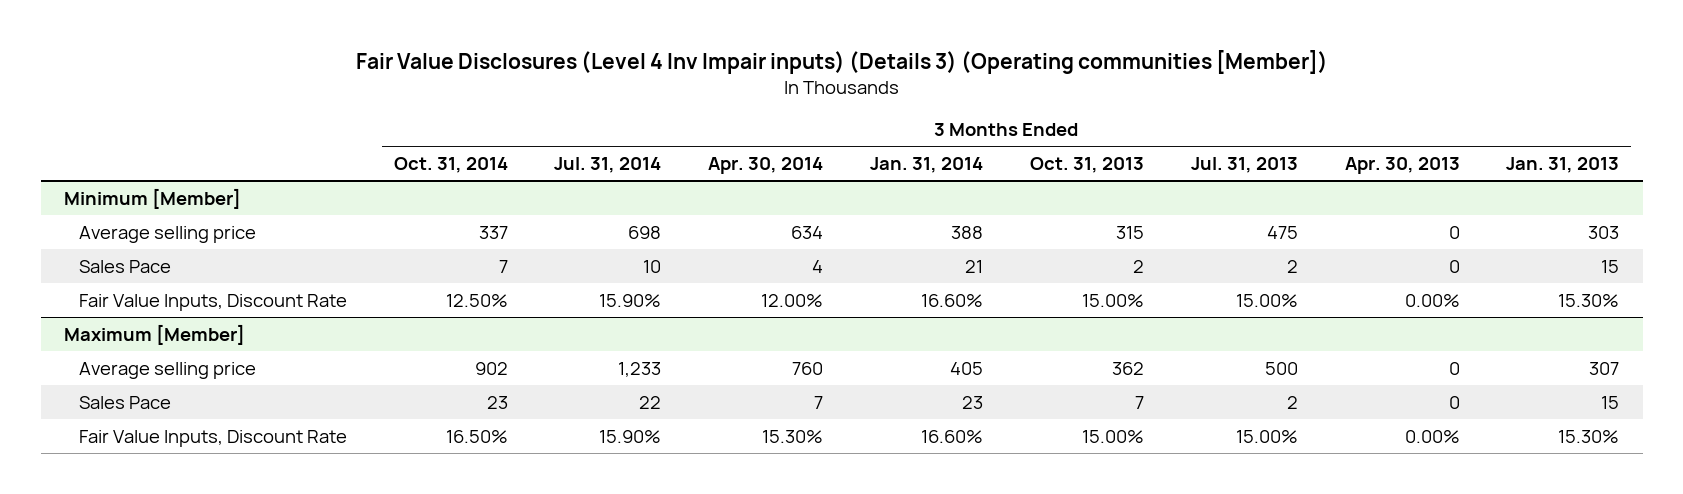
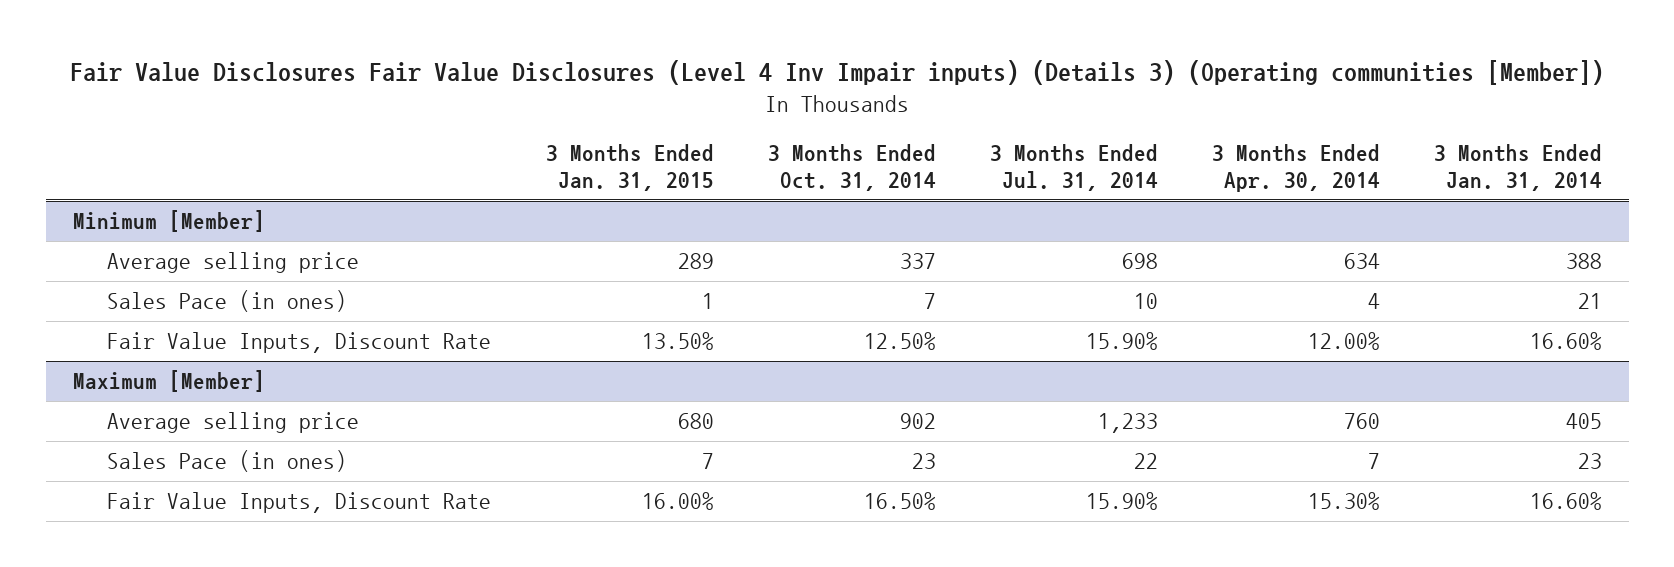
- Fair Value Disclosures (Level 4 Inv Impair inputs) (Details 3) (Operating communities [Member])
+ Fair Value Disclosures Fair Value Disclosures (Level 4 Inv Impair inputs) (Details 3) (Operating communities [Member])
- | 3 Months Ended Oct. 31, 2014 | 3 Months Ended Jul. 31, 2014 | 3 Months Ended Apr. 30, 2014 | 3 Months Ended Jan. 31, 2014 | 3 Months Ended Oct. 31, 2013 | 3 Months Ended Jul. 31, 2013 | 3 Months Ended Apr. 30, 2013 | 3 Months Ended Jan. 31, 2013
+ | 3 Months Ended Jan. 31, 2015 | 3 Months Ended Oct. 31, 2014 | 3 Months Ended Jul. 31, 2014 | 3 Months Ended Apr. 30, 2014 | 3 Months Ended Jan. 31, 2014
@ Minimum [Member]
- Sales Pace | 7 | 10 | 4 | 21 | 2 | 2 | 0 | 15
+ Sales Pace (in ones) | 1 | 7 | 10 | 4 | 21
@ Maximum [Member]
- Sales Pace | 23 | 22 | 7 | 23 | 7 | 2 | 0 | 15
+ Sales Pace (in ones) | 7 | 23 | 22 | 7 | 23

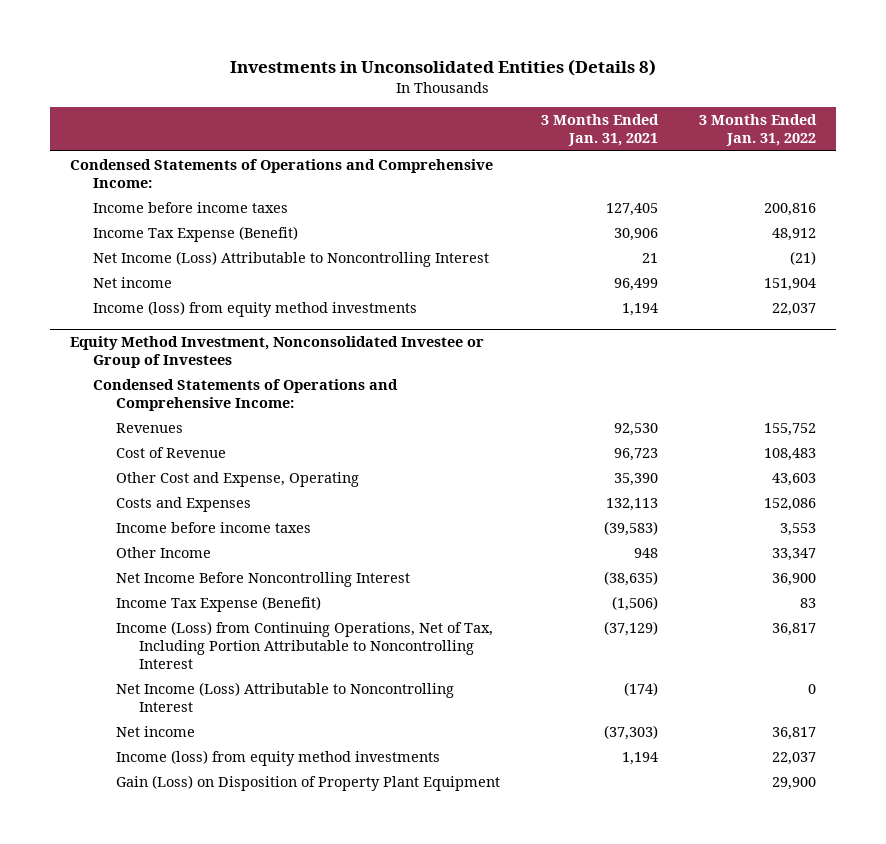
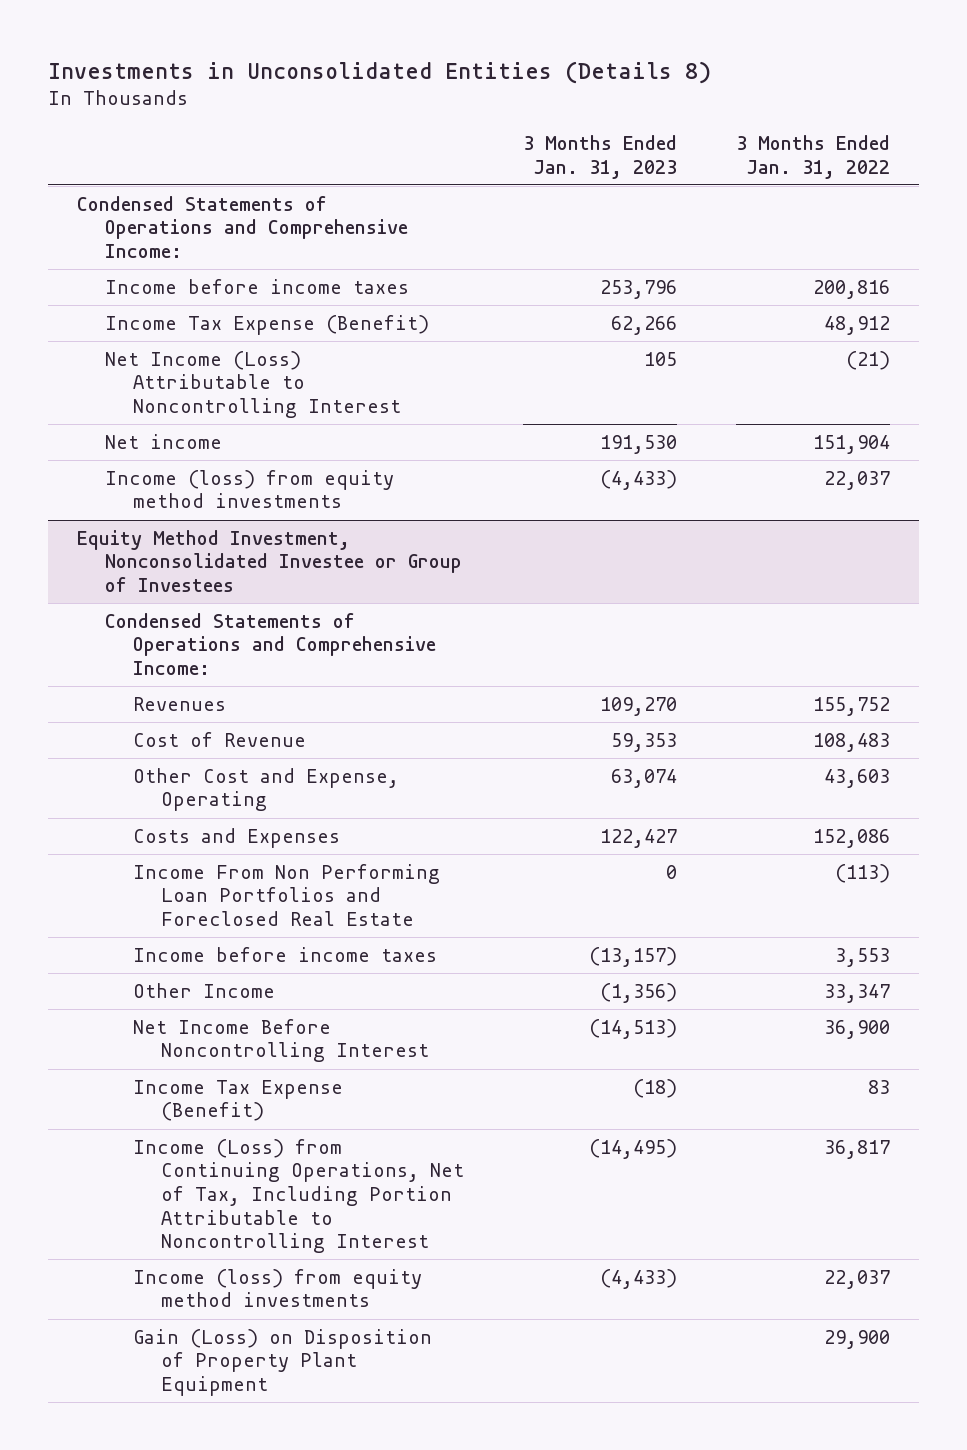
- | 3 Months Ended Jan. 31, 2021 | 3 Months Ended Jan. 31, 2022
+ | 3 Months Ended Jan. 31, 2023 | 3 Months Ended Jan. 31, 2022
@ Equity Method Investment, Nonconsolidated Investee or Group of Investees
+ Income From Non Performing Loan Portfolios and Foreclosed Real Estate | 0 | (113)
- Net Income (Loss) Attributable to Noncontrolling Interest | (174) | 0
- Net income | (37,303) | 36,817

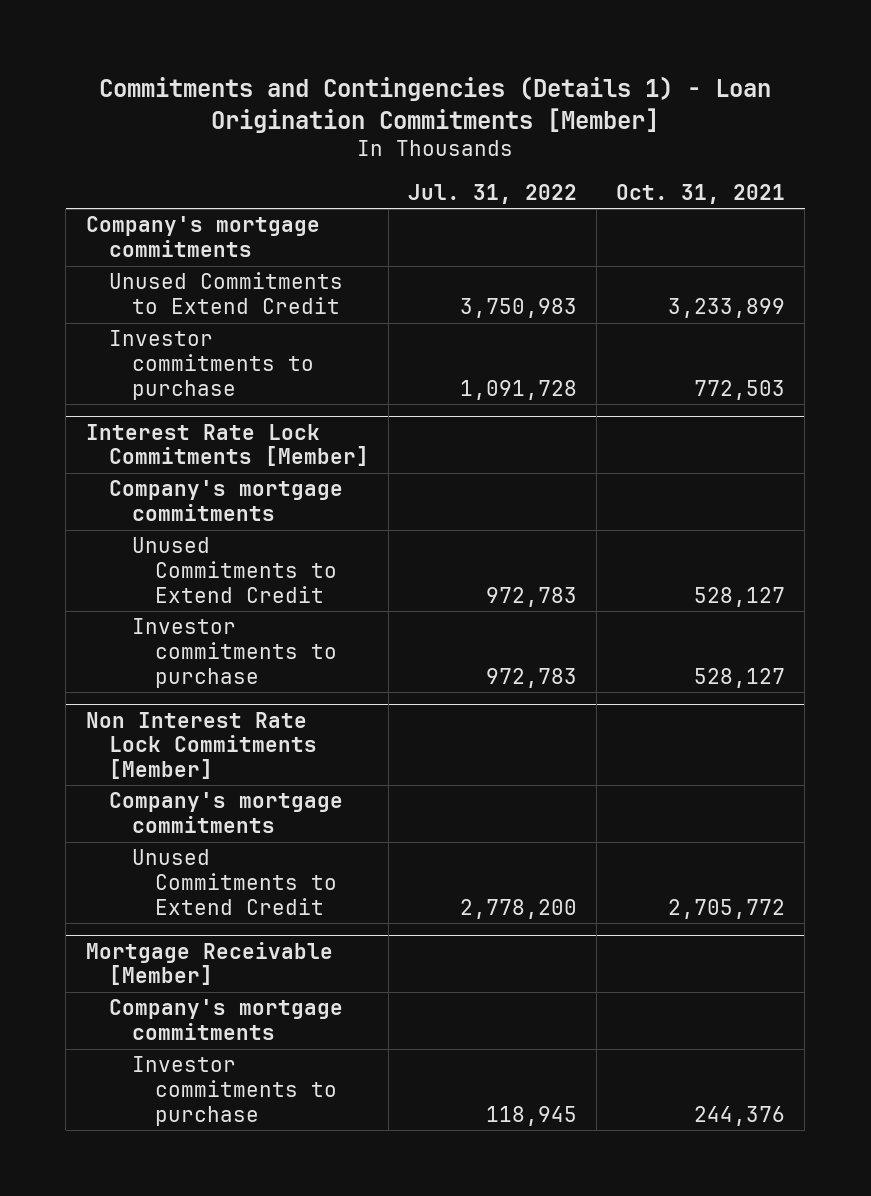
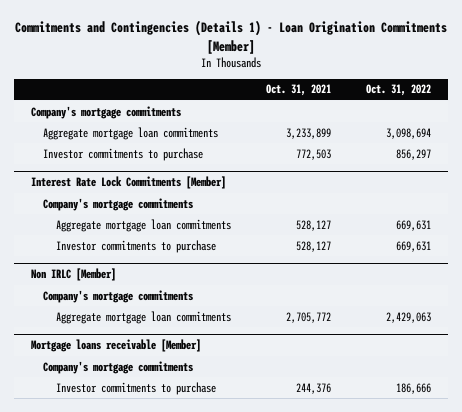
- | Jul. 31, 2022 | Oct. 31, 2021
+ | Oct. 31, 2021 | Oct. 31, 2022
- Unused Commitments to Extend Credit | 3,750,983 | 3,233,899
+ Aggregate mortgage loan commitments | 3,233,899 | 3,098,694
@ Interest Rate Lock Commitments [Member]
- Unused Commitments to Extend Credit | 972,783 | 528,127
+ Aggregate mortgage loan commitments | 528,127 | 669,631
- Non Interest Rate Lock Commitments [Member]
+ Non IRLC [Member]
- Unused Commitments to Extend Credit | 2,778,200 | 2,705,772
- Mortgage Receivable [Member]
+ Aggregate mortgage loan commitments | 2,705,772 | 2,429,063
+ Mortgage loans receivable [Member]

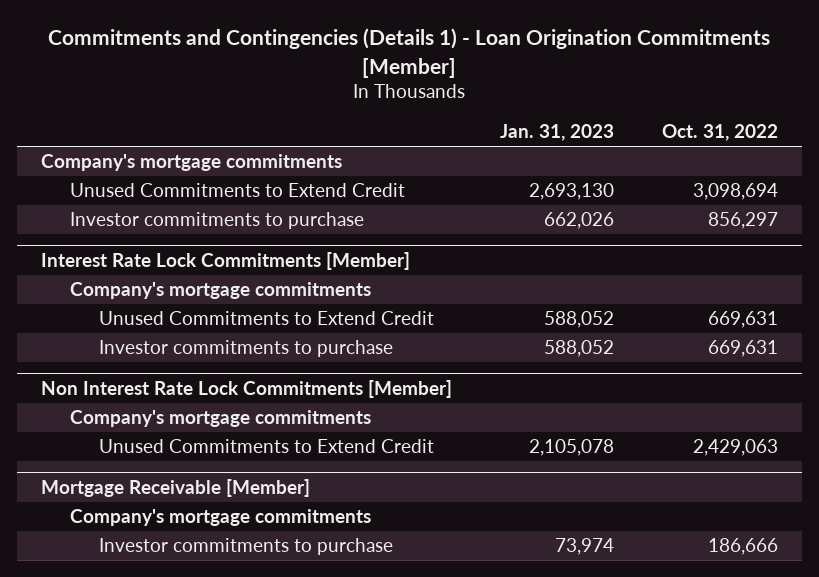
- | Oct. 31, 2021 | Oct. 31, 2022
+ | Jan. 31, 2023 | Oct. 31, 2022
- Aggregate mortgage loan commitments | 3,233,899 | 3,098,694
+ Unused Commitments to Extend Credit | 2,693,130 | 3,098,694
@ Interest Rate Lock Commitments [Member]
- Aggregate mortgage loan commitments | 528,127 | 669,631
+ Unused Commitments to Extend Credit | 588,052 | 669,631
- Non IRLC [Member]
+ Non Interest Rate Lock Commitments [Member]
- Aggregate mortgage loan commitments | 2,705,772 | 2,429,063
- Mortgage loans receivable [Member]
+ Unused Commitments to Extend Credit | 2,105,078 | 2,429,063
+ Mortgage Receivable [Member]

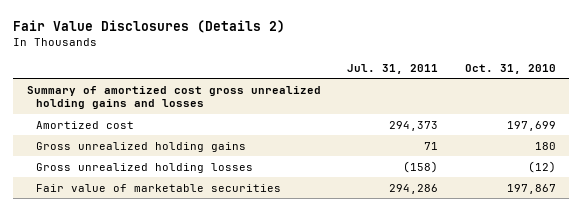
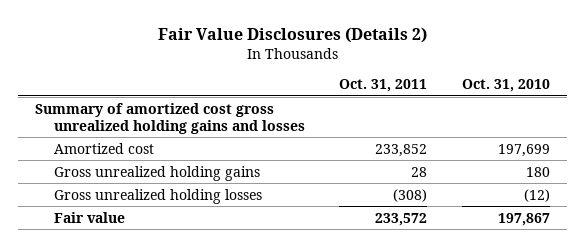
- | Jul. 31, 2011 | Oct. 31, 2010
+ | Oct. 31, 2011 | Oct. 31, 2010
- Fair value of marketable securities | 294,286 | 197,867
+ Fair value | 233,572 | 197,867

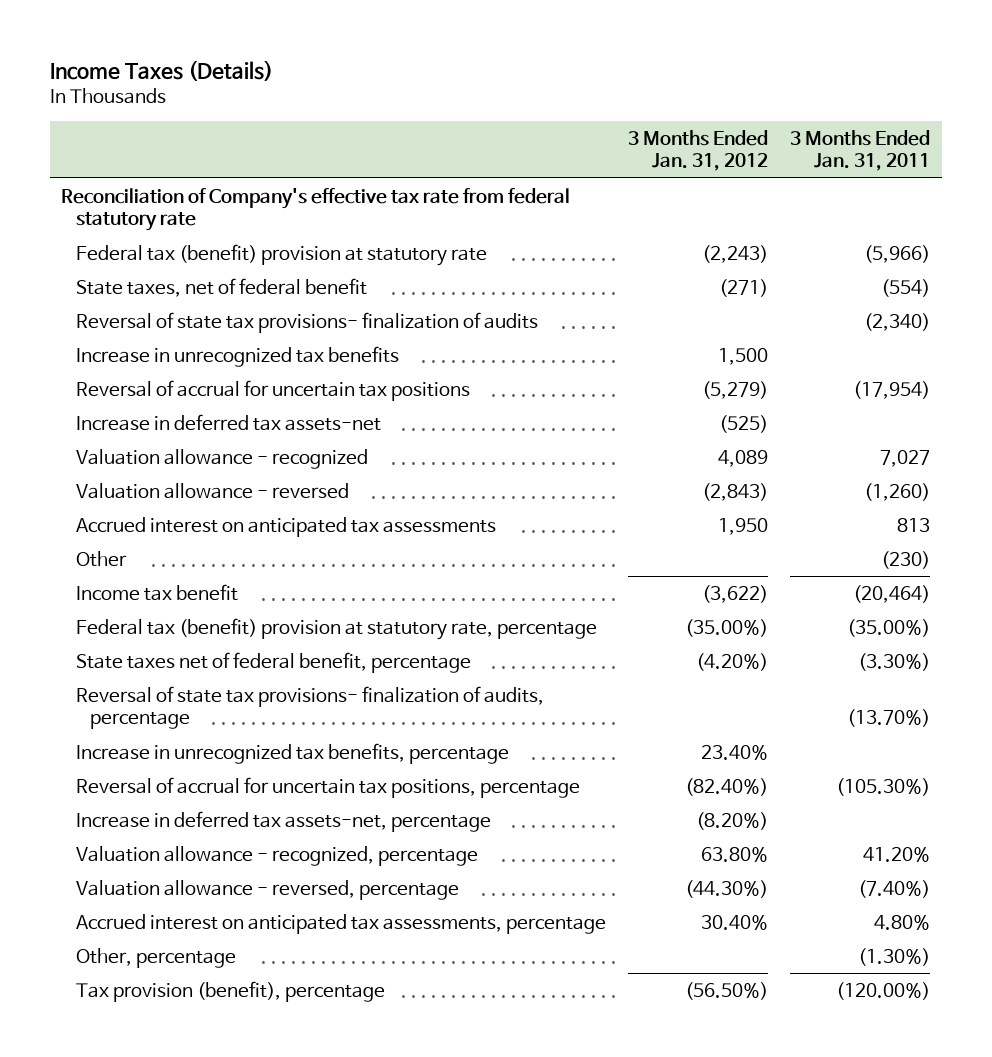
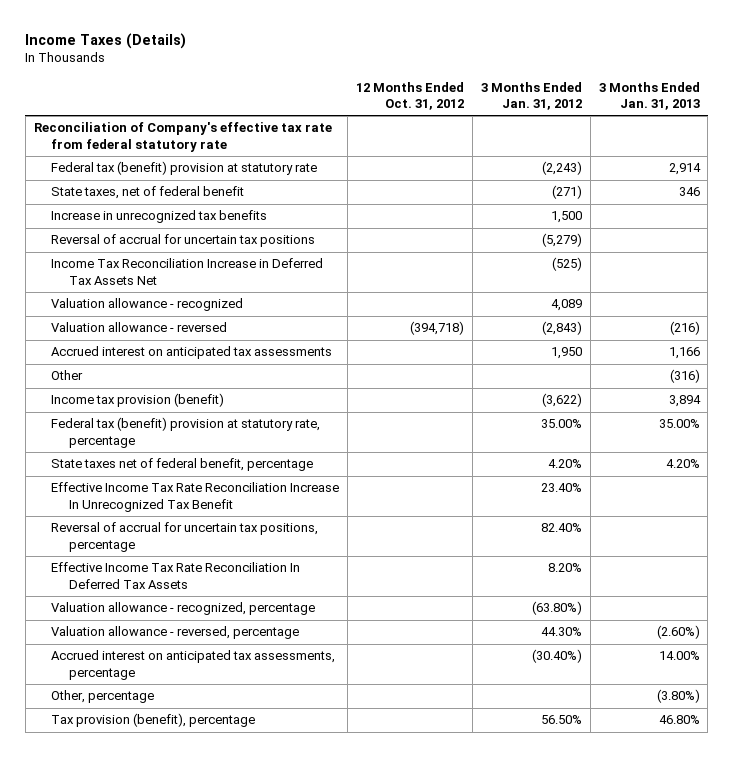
- | 3 Months Ended Jan. 31, 2012 | 3 Months Ended Jan. 31, 2011
+ | 12 Months Ended Oct. 31, 2012 | 3 Months Ended Jan. 31, 2012 | 3 Months Ended Jan. 31, 2013
- Reversal of state tax provisions- finalization of audits | | (2,340)
- Increase in deferred tax assets-net | (525) |
+ Income Tax Reconciliation Increase in Deferred Tax Assets Net | | (525) |
- Income tax benefit | (3,622) | (20,464)
- Federal tax (benefit) provision at statutory rate, percentage | (35.00%) | (35.00%)
- State taxes net of federal benefit, percentage | (4.20%) | (3.30%)
- Reversal of state tax provisions- finalization of audits, percentage | | (13.70%)
- Increase in unrecognized tax benefits, percentage | 23.40% |
- Reversal of accrual for uncertain tax positions, percentage | (82.40%) | (105.30%)
- Increase in deferred tax assets-net, percentage | (8.20%) |
- Valuation allowance - recognized, percentage | 63.80% | 41.20%
- Valuation allowance - reversed, percentage | (44.30%) | (7.40%)
- Accrued interest on anticipated tax assessments, percentage | 30.40% | 4.80%
+ Income tax provision (benefit) | | (3,622) | 3,894
+ Federal tax (benefit) provision at statutory rate, percentage | | 35.00% | 35.00%
+ State taxes net of federal benefit, percentage | | 4.20% | 4.20%
+ Effective Income Tax Rate Reconciliation Increase In Unrecognized Tax Benefit | | 23.40% |
+ Reversal of accrual for uncertain tax positions, percentage | | 82.40% |
+ Effective Income Tax Rate Reconciliation In Deferred Tax Assets | | 8.20% |
+ Valuation allowance - recognized, percentage | | (63.80%) |
+ Valuation allowance - reversed, percentage | | 44.30% | (2.60%)
+ Accrued interest on anticipated tax assessments, percentage | | (30.40%) | 14.00%
- Tax provision (benefit), percentage | (56.50%) | (120.00%)
+ Tax provision (benefit), percentage | | 56.50% | 46.80%

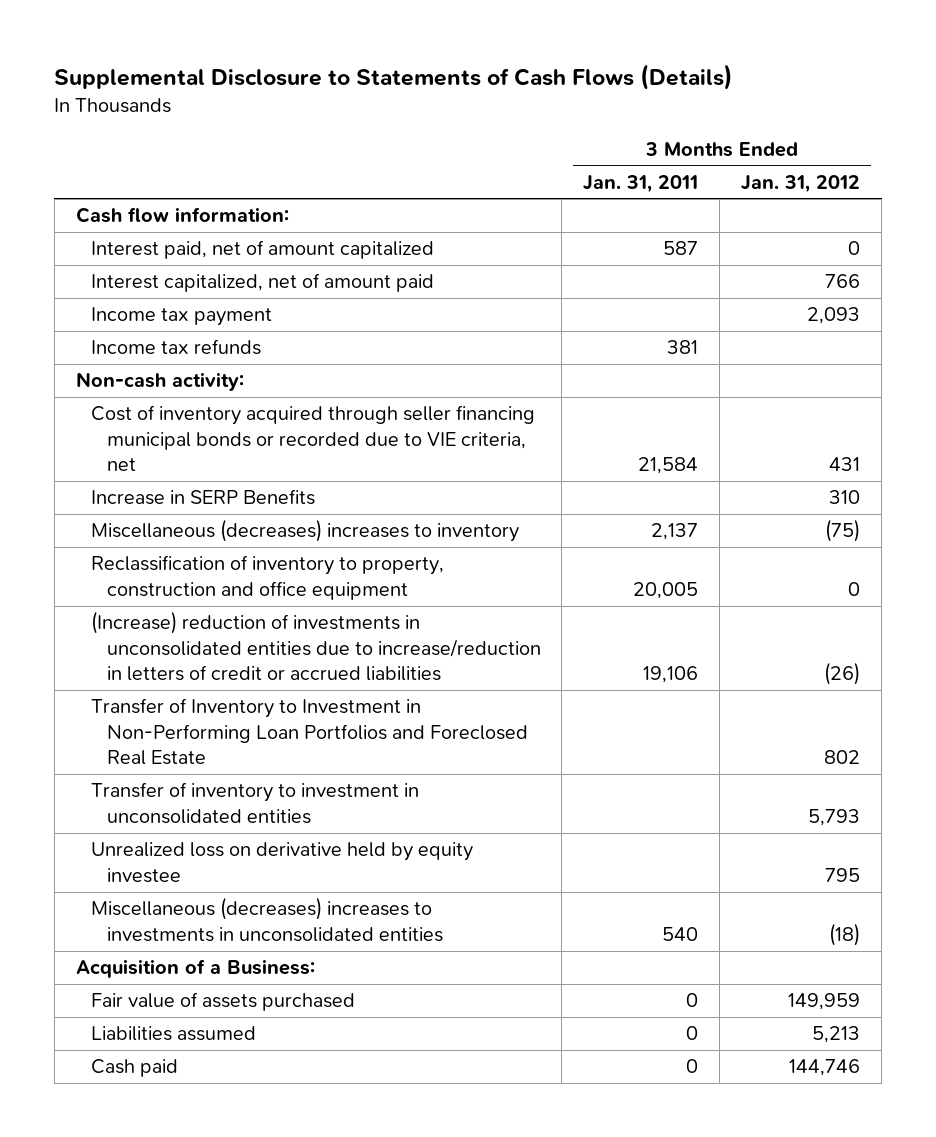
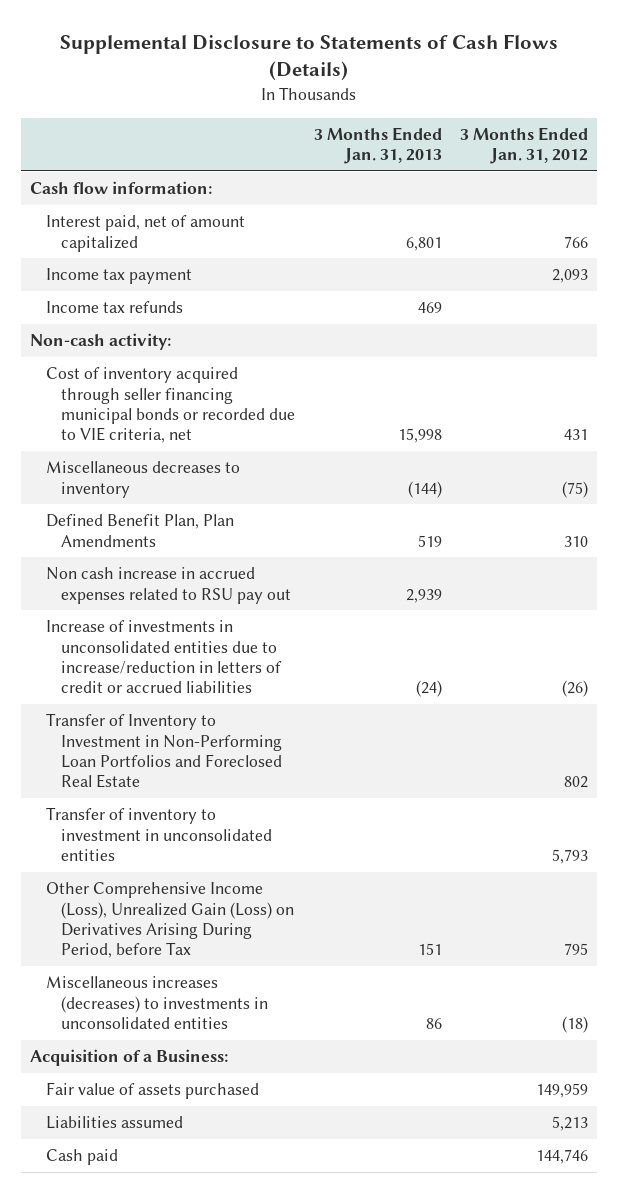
- | 3 Months Ended Jan. 31, 2011 | 3 Months Ended Jan. 31, 2012
+ | 3 Months Ended Jan. 31, 2013 | 3 Months Ended Jan. 31, 2012
- Interest paid, net of amount capitalized | 587 | 0
- Interest capitalized, net of amount paid | | 766
+ Interest paid, net of amount capitalized | 6,801 | 766
- Increase in SERP Benefits | | 310
- Miscellaneous (decreases) increases to inventory | 2,137 | (75)
- Reclassification of inventory to property, construction and office equipment | 20,005 | 0
- (Increase) reduction of investments in unconsolidated entities due to increase/reduction in letters of credit or accrued liabilities | 19,106 | (26)
+ Miscellaneous decreases to inventory | (144) | (75)
+ Defined Benefit Plan, Plan Amendments | 519 | 310
+ Non cash increase in accrued expenses related to RSU pay out | 2,939 |
+ Increase of investments in unconsolidated entities due to increase/reduction in letters of credit or accrued liabilities | (24) | (26)
- Unrealized loss on derivative held by equity investee | | 795
- Miscellaneous (decreases) increases to investments in unconsolidated entities | 540 | (18)
+ Other Comprehensive Income (Loss), Unrealized Gain (Loss) on Derivatives Arising During Period, before Tax | 151 | 795
+ Miscellaneous increases (decreases) to investments in unconsolidated entities | 86 | (18)

